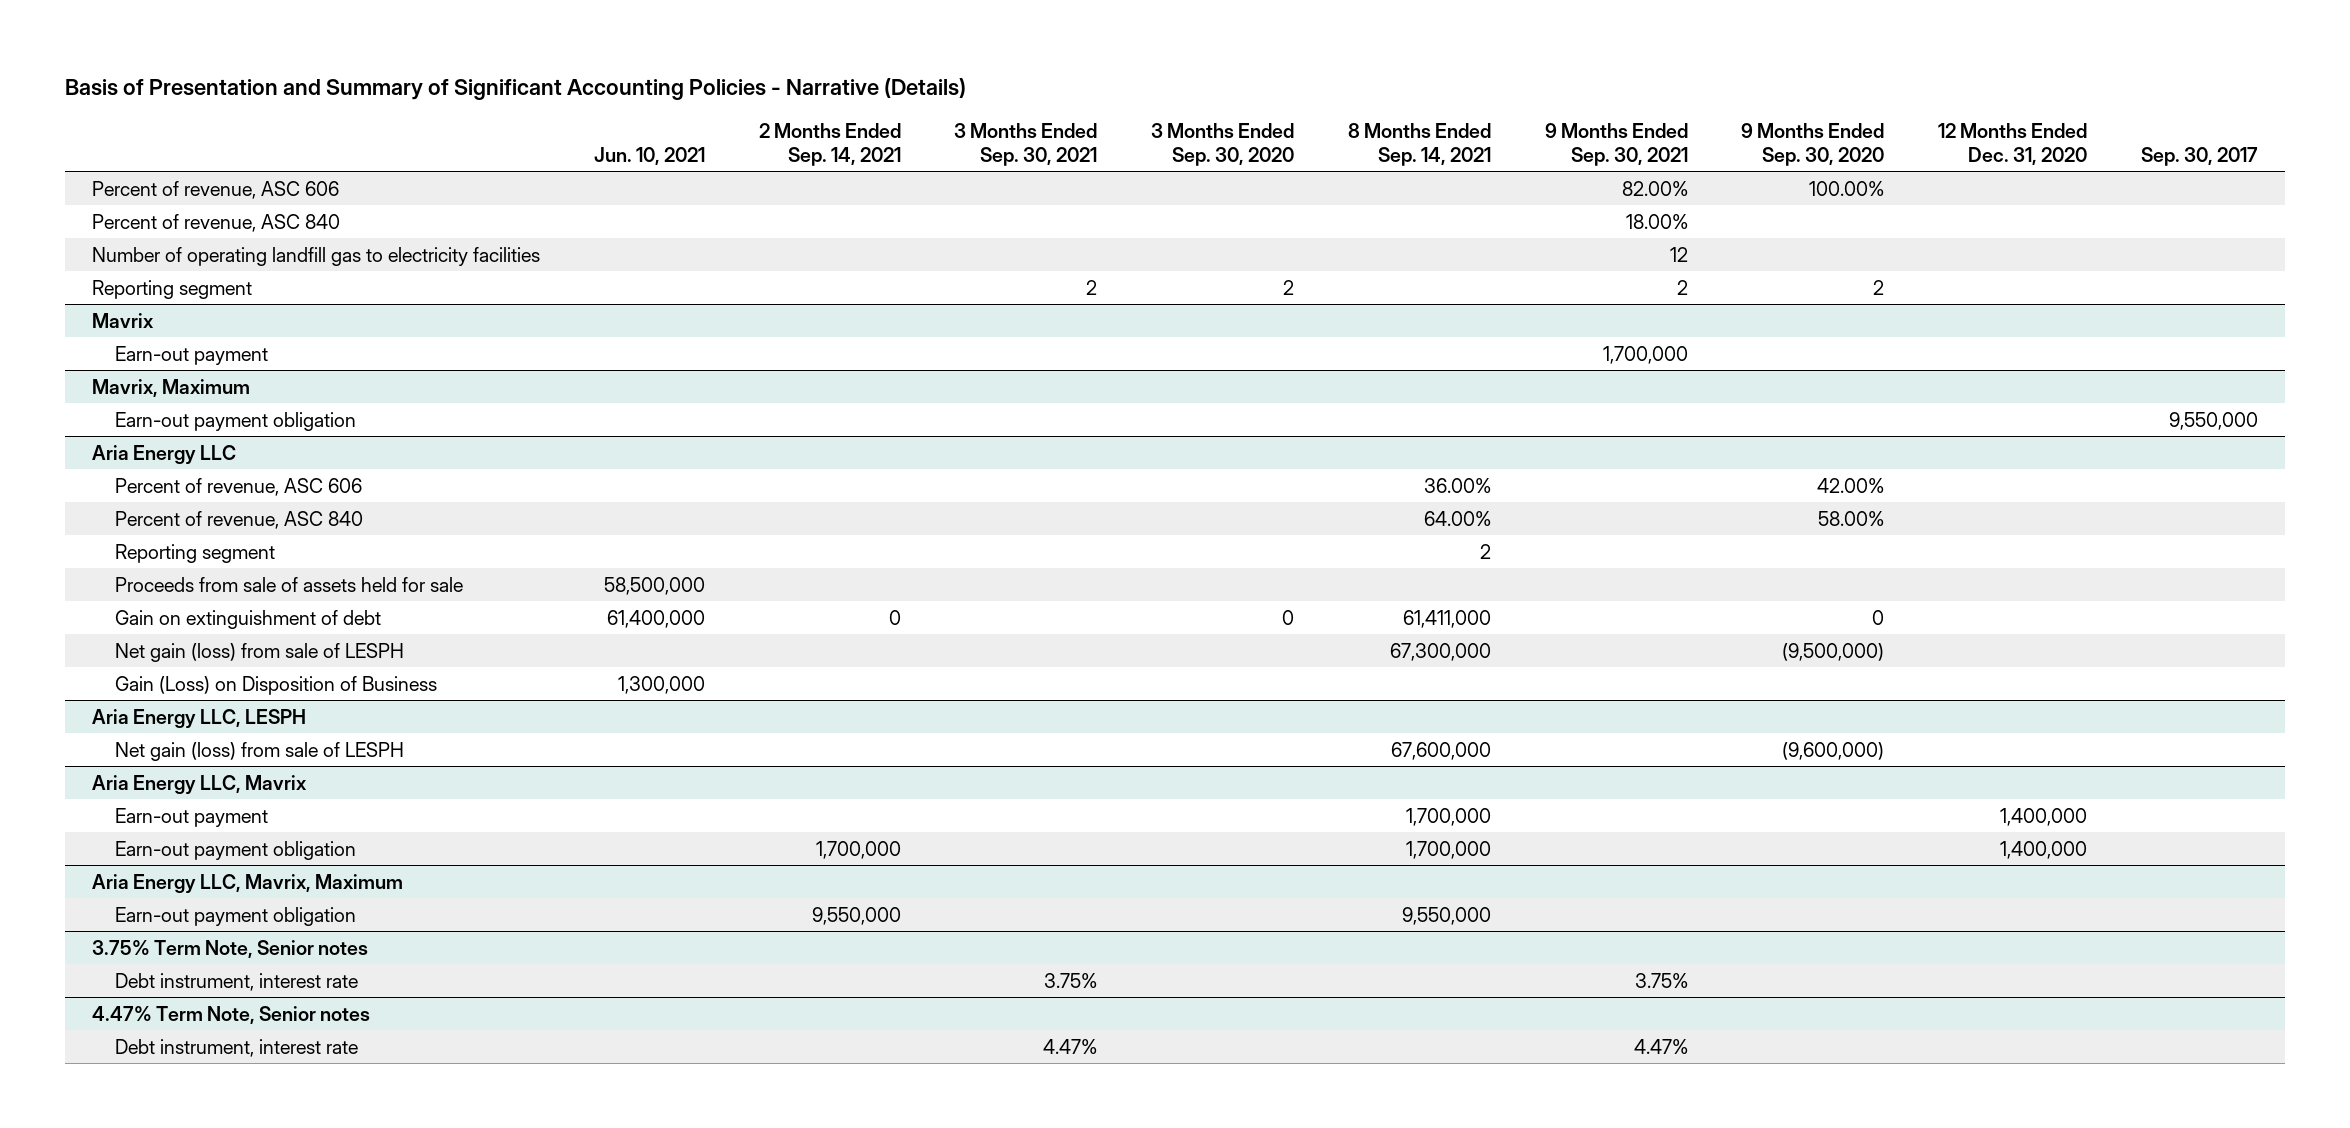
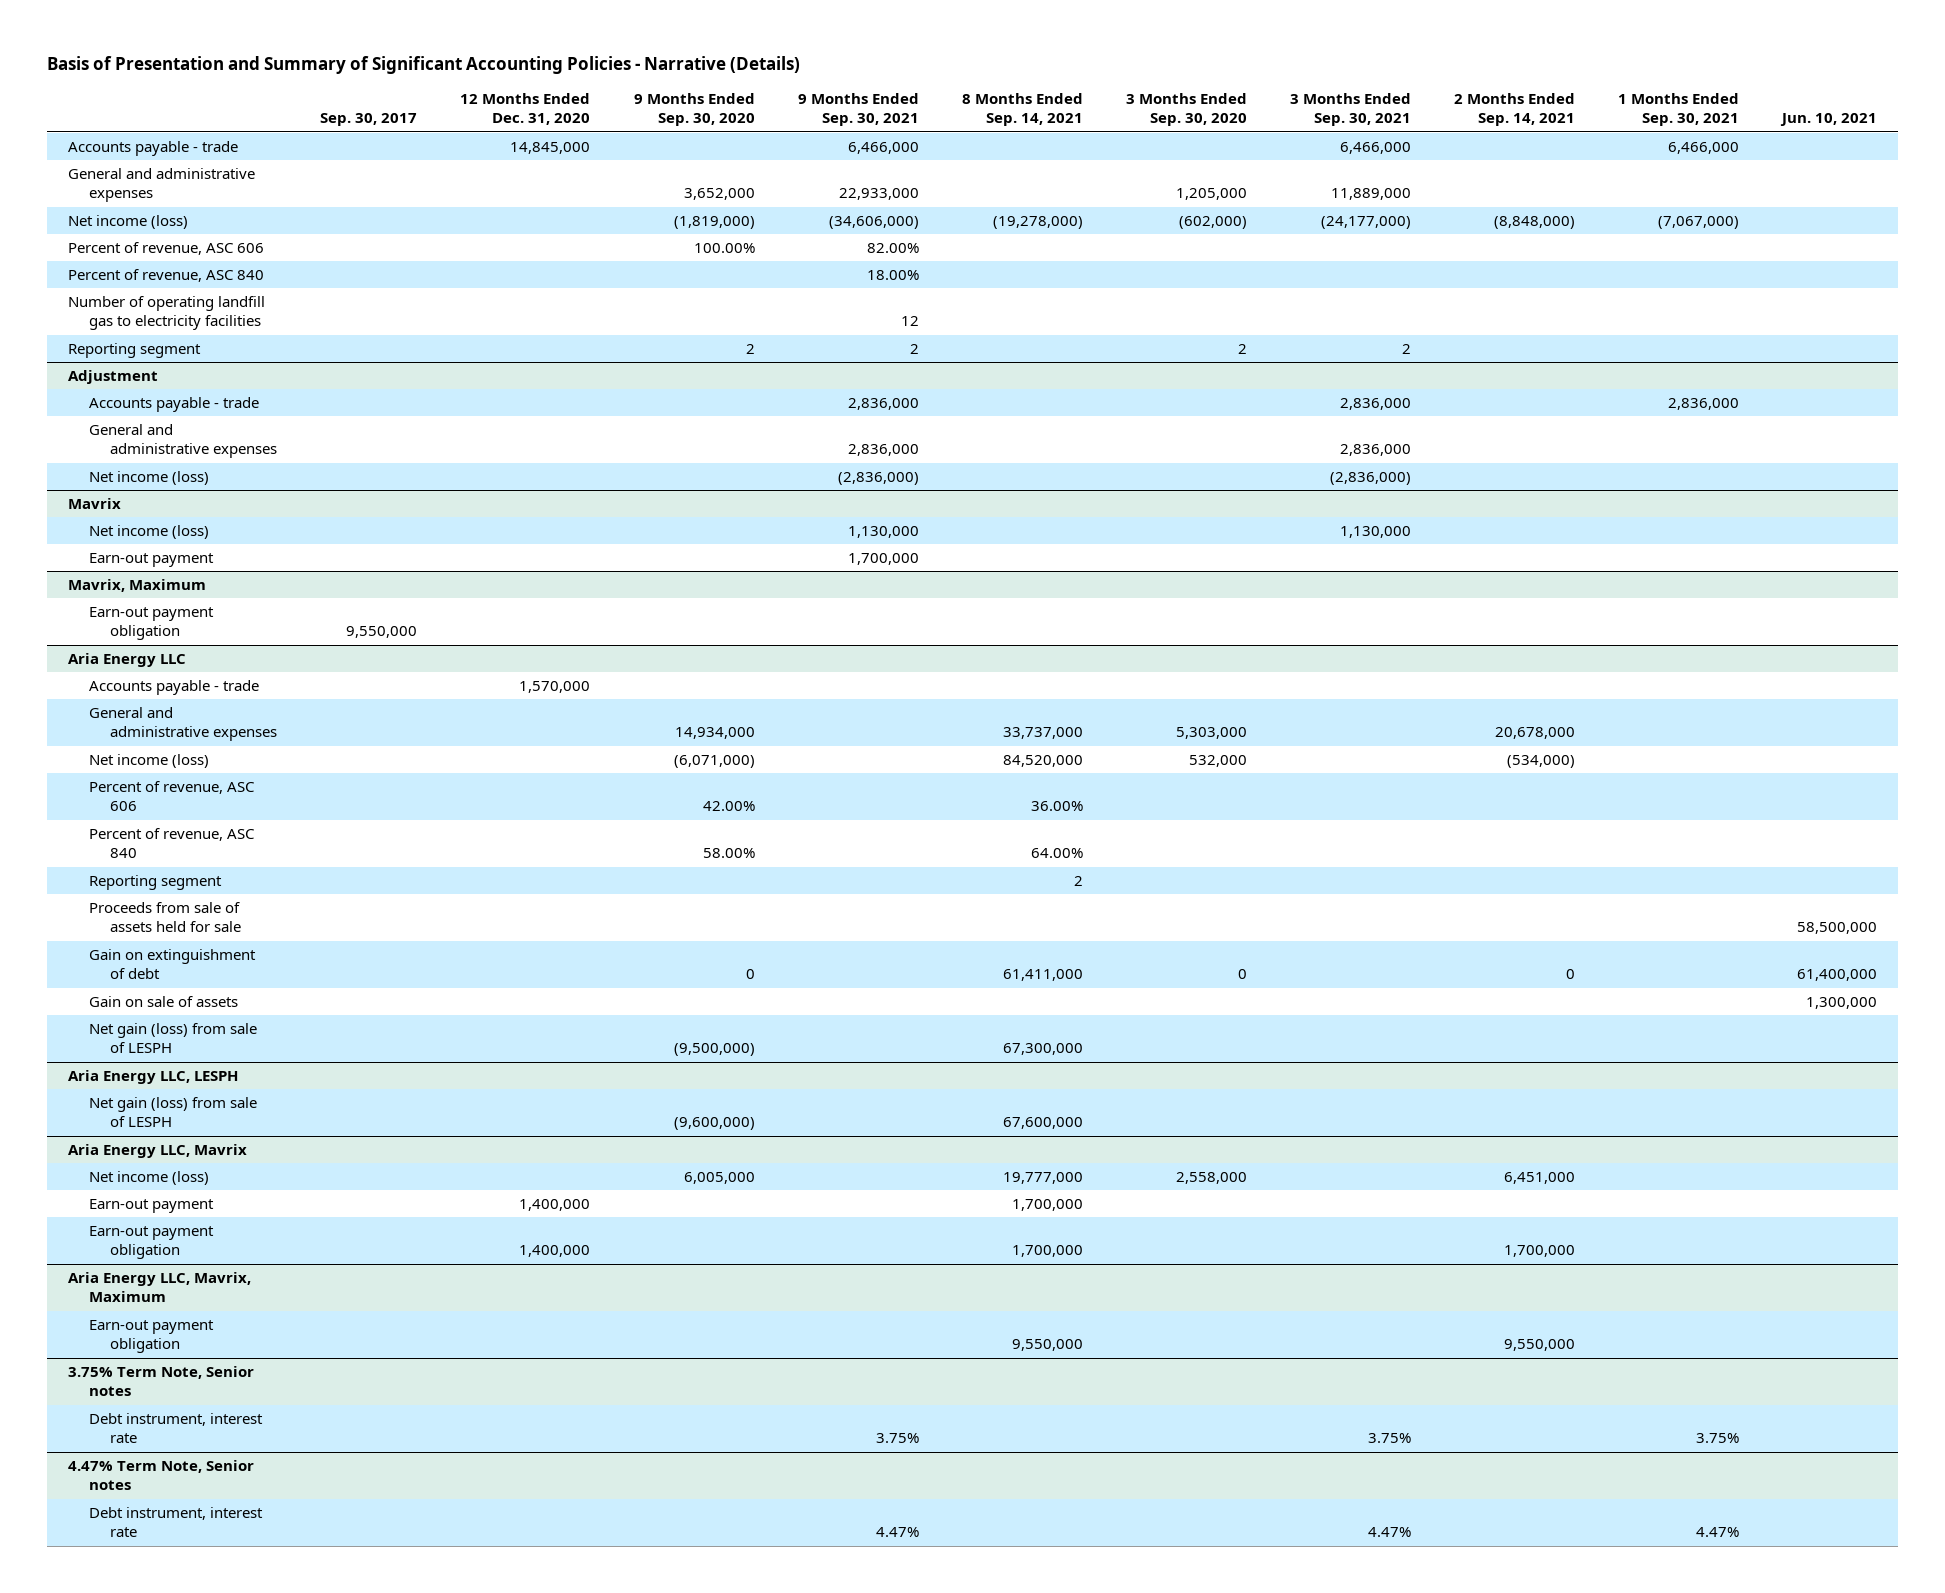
- | Jun. 10, 2021 | 2 Months Ended Sep. 14, 2021 | 3 Months Ended Sep. 30, 2021 | 3 Months Ended Sep. 30, 2020 | 8 Months Ended Sep. 14, 2021 | 9 Months Ended Sep. 30, 2021 | 9 Months Ended Sep. 30, 2020 | 12 Months Ended Dec. 31, 2020 | Sep. 30, 2017
+ | Sep. 30, 2017 | 12 Months Ended Dec. 31, 2020 | 9 Months Ended Sep. 30, 2020 | 9 Months Ended Sep. 30, 2021 | 8 Months Ended Sep. 14, 2021 | 3 Months Ended Sep. 30, 2020 | 3 Months Ended Sep. 30, 2021 | 2 Months Ended Sep. 14, 2021 | 1 Months Ended Sep. 30, 2021 | Jun. 10, 2021
+ Accounts payable - trade | | 14,845,000 | | 6,466,000 | | | 6,466,000 | | 6,466,000 |
+ General and administrative expenses | | | 3,652,000 | 22,933,000 | | 1,205,000 | 11,889,000 | | |
+ Net income (loss) | | | (1,819,000) | (34,606,000) | (19,278,000) | (602,000) | (24,177,000) | (8,848,000) | (7,067,000) |
+ Adjustment
+ Accounts payable - trade | | | | 2,836,000 | | | 2,836,000 | | 2,836,000 |
+ General and administrative expenses | | | | 2,836,000 | | | 2,836,000 | | |
+ Net income (loss) | | | | (2,836,000) | | | (2,836,000) | | |
@ Mavrix
+ Net income (loss) | | | | 1,130,000 | | | 1,130,000 | | |
@ Aria Energy LLC
+ Accounts payable - trade | | 1,570,000 | | | | | | | |
+ General and administrative expenses | | | 14,934,000 | | 33,737,000 | 5,303,000 | | 20,678,000 | |
+ Net income (loss) | | | (6,071,000) | | 84,520,000 | 532,000 | | (534,000) | |
+ Gain on sale of assets | | | | | | | | | | 1,300,000
- Gain (Loss) on Disposition of Business | 1,300,000 | | | | | | | |
@ Aria Energy LLC, Mavrix
+ Net income (loss) | | | 6,005,000 | | 19,777,000 | 2,558,000 | | 6,451,000 | |

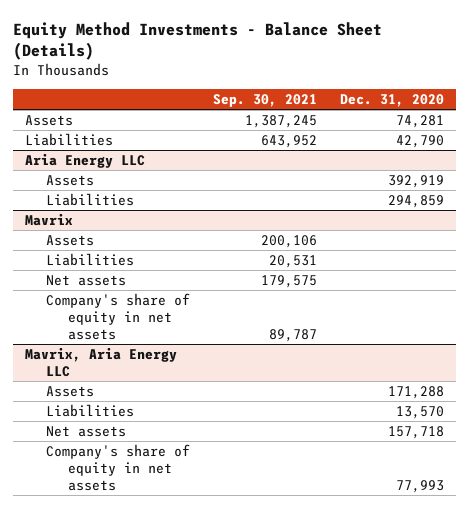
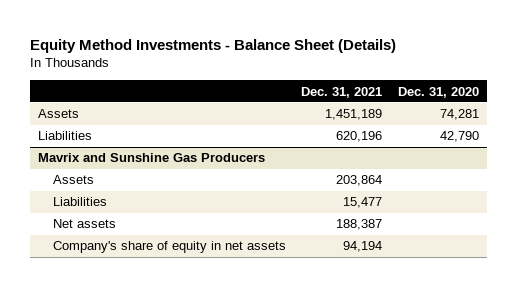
- | Sep. 30, 2021 | Dec. 31, 2020
+ | Dec. 31, 2021 | Dec. 31, 2020
- Aria Energy LLC
- Assets | | 392,919
- Liabilities | | 294,859
- Mavrix
- Assets | 200,106 |
- Liabilities | 20,531 |
- Net assets | 179,575 |
- Company's share of equity in net assets | 89,787 |
- Mavrix, Aria Energy LLC
- Assets | | 171,288
- Liabilities | | 13,570
- Net assets | | 157,718
- Company's share of equity in net assets | | 77,993
+ Mavrix and Sunshine Gas Producers
+ Assets | 203,864 |
+ Liabilities | 15,477 |
+ Net assets | 188,387 |
+ Company's share of equity in net assets | 94,194 |

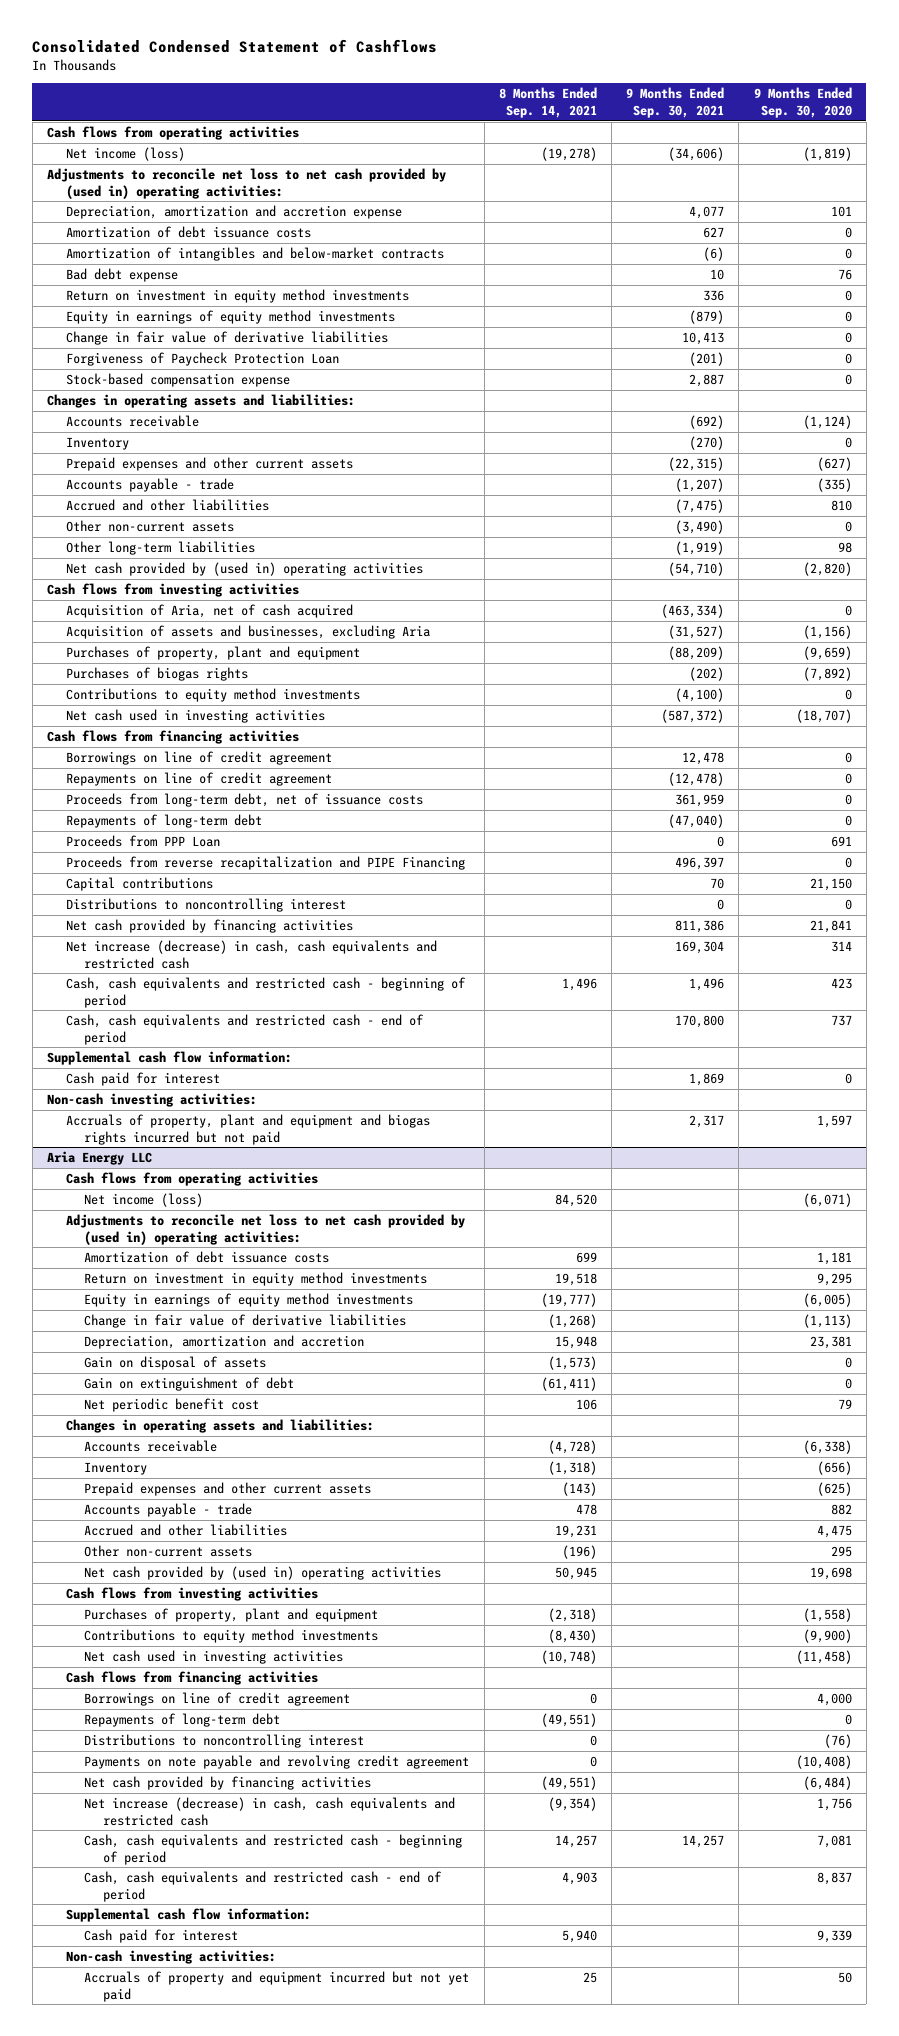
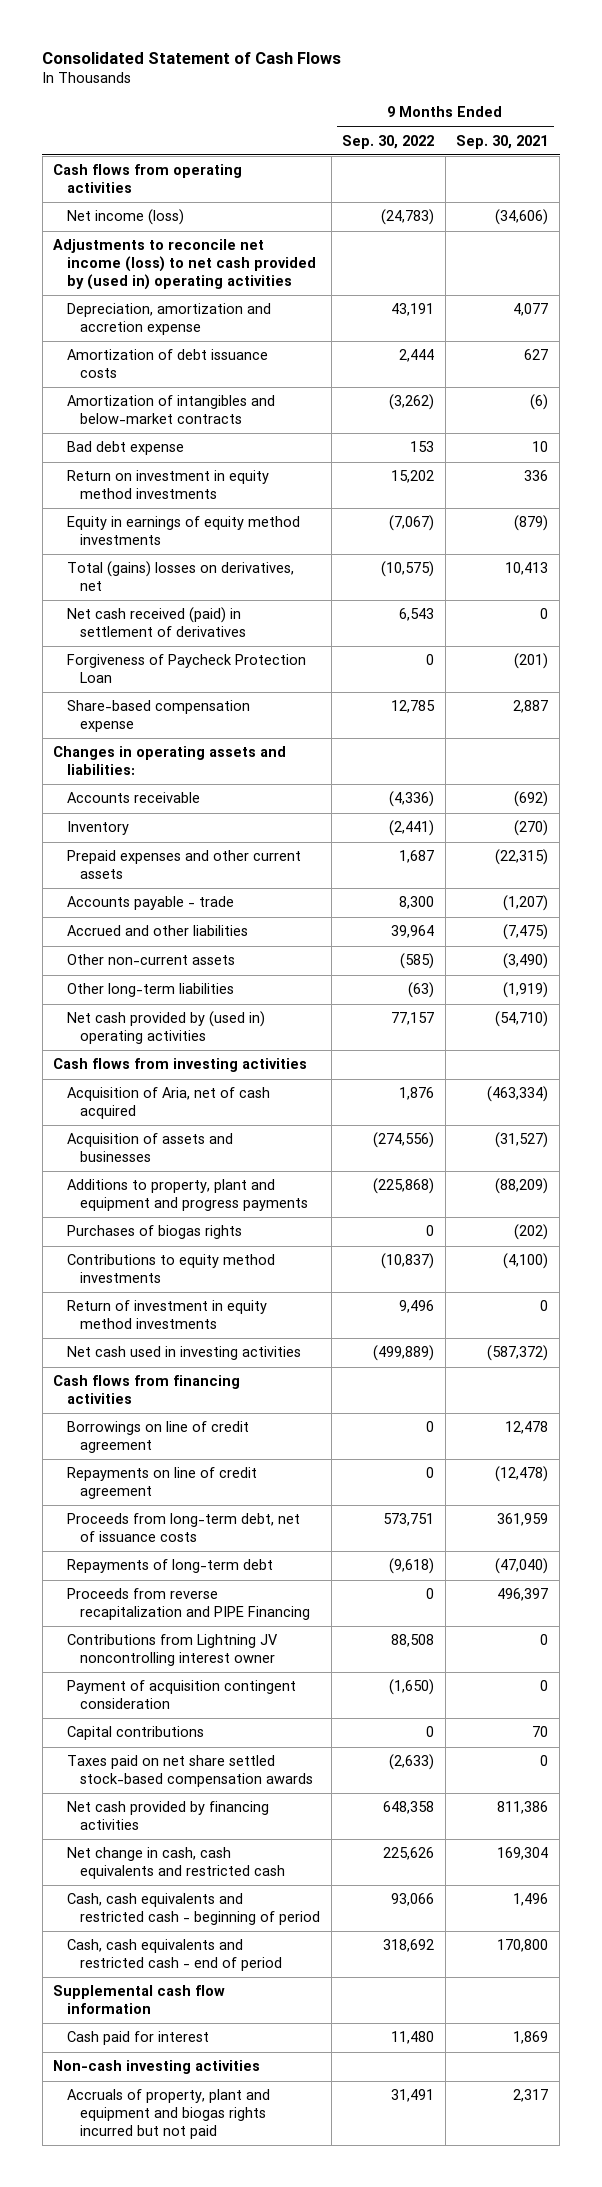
- Consolidated Condensed Statement of Cashflows
+ Consolidated Statement of Cash Flows
- | 8 Months Ended Sep. 14, 2021 | 9 Months Ended Sep. 30, 2021 | 9 Months Ended Sep. 30, 2020
+ | 9 Months Ended Sep. 30, 2022 | 9 Months Ended Sep. 30, 2021
- Adjustments to reconcile net loss to net cash provided by (used in) operating activities:
+ Adjustments to reconcile net income (loss) to net cash provided by (used in) operating activities
- Change in fair value of derivative liabilities | | 10,413 | 0
+ Total (gains) losses on derivatives, net | (10,575) | 10,413
+ Net cash received (paid) in settlement of derivatives | 6,543 | 0
- Stock-based compensation expense | | 2,887 | 0
+ Share-based compensation expense | 12,785 | 2,887
- Acquisition of assets and businesses, excluding Aria | | (31,527) | (1,156)
- Purchases of property, plant and equipment | | (88,209) | (9,659)
+ Acquisition of assets and businesses | (274,556) | (31,527)
+ Additions to property, plant and equipment and progress payments | (225,868) | (88,209)
+ Return of investment in equity method investments | 9,496 | 0
- Proceeds from PPP Loan | | 0 | 691
+ Contributions from Lightning JV noncontrolling interest owner | 88,508 | 0
+ Payment of acquisition contingent consideration | (1,650) | 0
- Distributions to noncontrolling interest | | 0 | 0
+ Taxes paid on net share settled stock-based compensation awards | (2,633) | 0
- Net increase (decrease) in cash, cash equivalents and restricted cash | | 169,304 | 314
+ Net change in cash, cash equivalents and restricted cash | 225,626 | 169,304
- Supplemental cash flow information:
+ Supplemental cash flow information
- Non-cash investing activities:
+ Non-cash investing activities
- Aria Energy LLC
- Cash flows from operating activities
- Net income (loss) | 84,520 | | (6,071)
- Adjustments to reconcile net loss to net cash provided by (used in) operating activities:
- Amortization of debt issuance costs | 699 | | 1,181
- Return on investment in equity method investments | 19,518 | | 9,295
- Equity in earnings of equity method investments | (19,777) | | (6,005)
- Change in fair value of derivative liabilities | (1,268) | | (1,113)
- Depreciation, amortization and accretion | 15,948 | | 23,381
- Gain on disposal of assets | (1,573) | | 0
- Gain on extinguishment of debt | (61,411) | | 0
- Net periodic benefit cost | 106 | | 79
- Changes in operating assets and liabilities:
- Accounts receivable | (4,728) | | (6,338)
- Inventory | (1,318) | | (656)
- Prepaid expenses and other current assets | (143) | | (625)
- Accounts payable - trade | 478 | | 882
- Accrued and other liabilities | 19,231 | | 4,475
- Other non-current assets | (196) | | 295
- Net cash provided by (used in) operating activities | 50,945 | | 19,698
- Cash flows from investing activities
- Purchases of property, plant and equipment | (2,318) | | (1,558)
- Contributions to equity method investments | (8,430) | | (9,900)
- Net cash used in investing activities | (10,748) | | (11,458)
- Cash flows from financing activities
- Borrowings on line of credit agreement | 0 | | 4,000
- Repayments of long-term debt | (49,551) | | 0
- Distributions to noncontrolling interest | 0 | | (76)
- Payments on note payable and revolving credit agreement | 0 | | (10,408)
- Net cash provided by financing activities | (49,551) | | (6,484)
- Net increase (decrease) in cash, cash equivalents and restricted cash | (9,354) | | 1,756
- Cash, cash equivalents and restricted cash - beginning of period | 14,257 | 14,257 | 7,081
- Cash, cash equivalents and restricted cash - end of period | 4,903 | | 8,837
- Supplemental cash flow information:
- Cash paid for interest | 5,940 | | 9,339
- Non-cash investing activities:
- Accruals of property and equipment incurred but not yet paid | 25 | | 50

